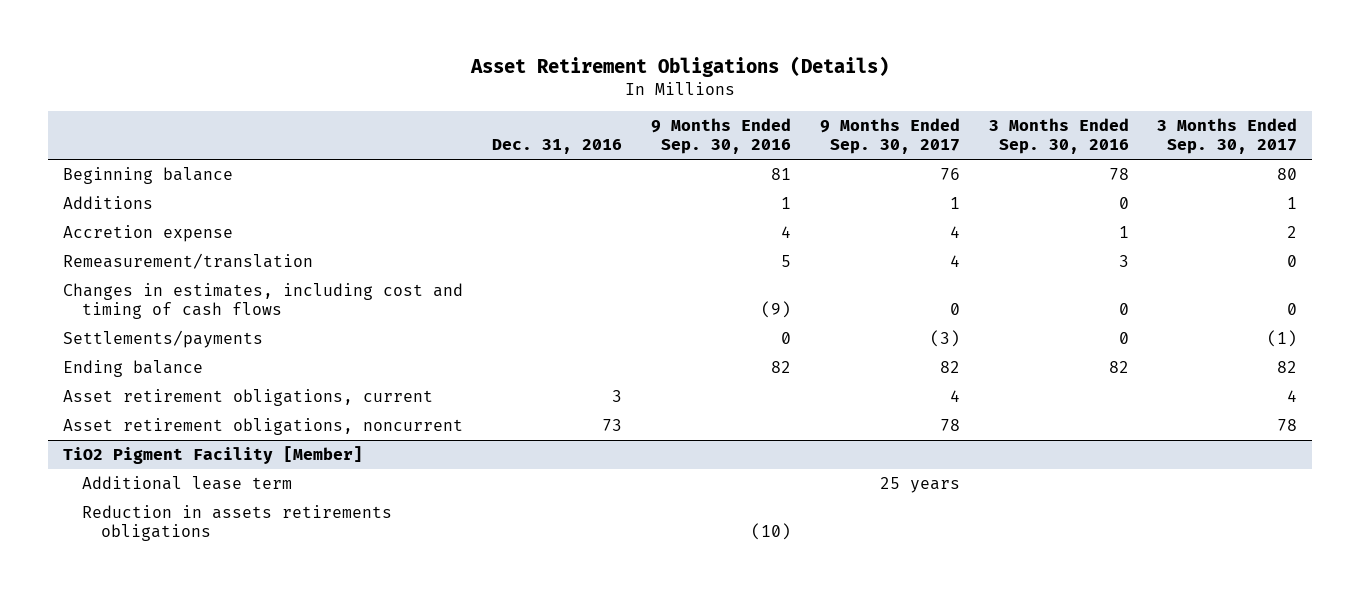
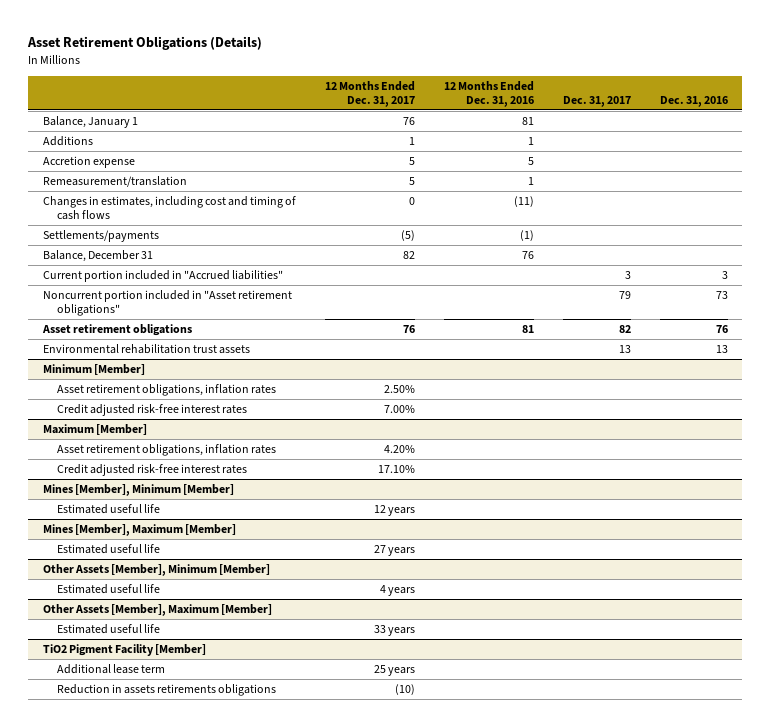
- | Dec. 31, 2016 | 9 Months Ended Sep. 30, 2016 | 9 Months Ended Sep. 30, 2017 | 3 Months Ended Sep. 30, 2016 | 3 Months Ended Sep. 30, 2017
+ | 12 Months Ended Dec. 31, 2017 | 12 Months Ended Dec. 31, 2016 | Dec. 31, 2017 | Dec. 31, 2016
- Beginning balance | | 81 | 76 | 78 | 80
+ Balance, January 1 | 76 | 81 | |
- Ending balance | | 82 | 82 | 82 | 82
- Asset retirement obligations, current | 3 | | 4 | | 4
- Asset retirement obligations, noncurrent | 73 | | 78 | | 78
+ Balance, December 31 | 82 | 76 | |
+ Current portion included in "Accrued liabilities" | | | 3 | 3
+ Noncurrent portion included in "Asset retirement obligations" | | | 79 | 73
+ Asset retirement obligations | 76 | 81 | 82 | 76
+ Environmental rehabilitation trust assets | | | 13 | 13
+ Minimum [Member]
+ Asset retirement obligations, inflation rates | 2.50% | | |
+ Credit adjusted risk-free interest rates | 7.00% | | |
+ Maximum [Member]
+ Asset retirement obligations, inflation rates | 4.20% | | |
+ Credit adjusted risk-free interest rates | 17.10% | | |
+ Mines [Member], Minimum [Member]
+ Estimated useful life | 12 years | | |
+ Mines [Member], Maximum [Member]
+ Estimated useful life | 27 years | | |
+ Other Assets [Member], Minimum [Member]
+ Estimated useful life | 4 years | | |
+ Other Assets [Member], Maximum [Member]
+ Estimated useful life | 33 years | | |

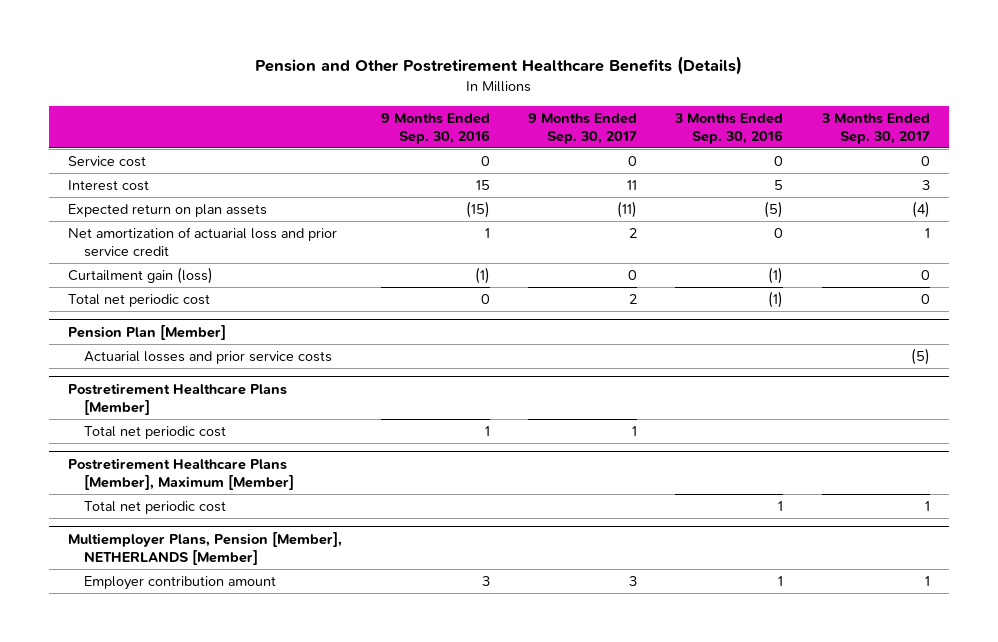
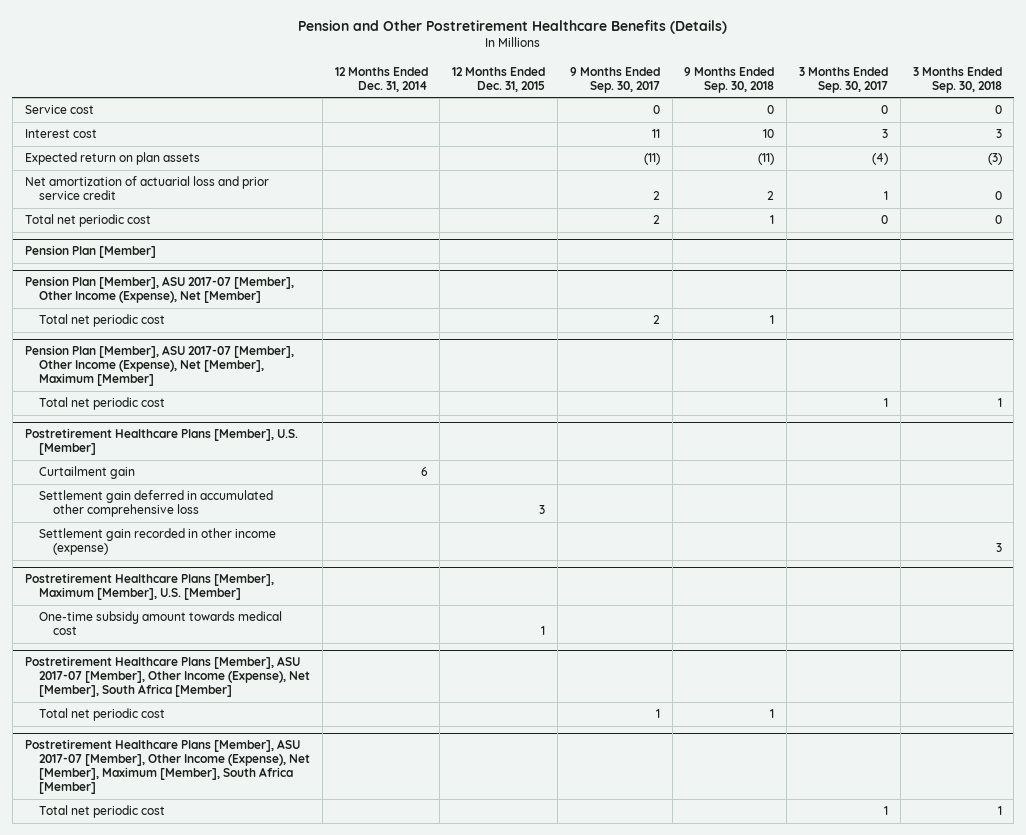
- | 9 Months Ended Sep. 30, 2016 | 9 Months Ended Sep. 30, 2017 | 3 Months Ended Sep. 30, 2016 | 3 Months Ended Sep. 30, 2017
+ | 12 Months Ended Dec. 31, 2014 | 12 Months Ended Dec. 31, 2015 | 9 Months Ended Sep. 30, 2017 | 9 Months Ended Sep. 30, 2018 | 3 Months Ended Sep. 30, 2017 | 3 Months Ended Sep. 30, 2018
- Curtailment gain (loss) | (1) | 0 | (1) | 0
@ Pension Plan [Member]
- Actuarial losses and prior service costs | | | | (5)
- Postretirement Healthcare Plans [Member]
- Total net periodic cost | 1 | 1 | |
- Postretirement Healthcare Plans [Member], Maximum [Member]
- Total net periodic cost | | | 1 | 1
- Multiemployer Plans, Pension [Member], NETHERLANDS [Member]
- Employer contribution amount | 3 | 3 | 1 | 1
+ Pension Plan [Member], ASU 2017-07 [Member], Other Income (Expense), Net [Member]
+ Total net periodic cost | | | 2 | 1 | |
+ Pension Plan [Member], ASU 2017-07 [Member], Other Income (Expense), Net [Member], Maximum [Member]
+ Total net periodic cost | | | | | 1 | 1
+ Postretirement Healthcare Plans [Member], U.S. [Member]
+ Curtailment gain | 6 | | | | |
+ Settlement gain deferred in accumulated other comprehensive loss | | 3 | | | |
+ Settlement gain recorded in other income (expense) | | | | | | 3
+ Postretirement Healthcare Plans [Member], Maximum [Member], U.S. [Member]
+ One-time subsidy amount towards medical cost | | 1 | | | |
+ Postretirement Healthcare Plans [Member], ASU 2017-07 [Member], Other Income (Expense), Net [Member], South Africa [Member]
+ Total net periodic cost | | | 1 | 1 | |
+ Postretirement Healthcare Plans [Member], ASU 2017-07 [Member], Other Income (Expense), Net [Member], Maximum [Member], South Africa [Member]
+ Total net periodic cost | | | | | 1 | 1

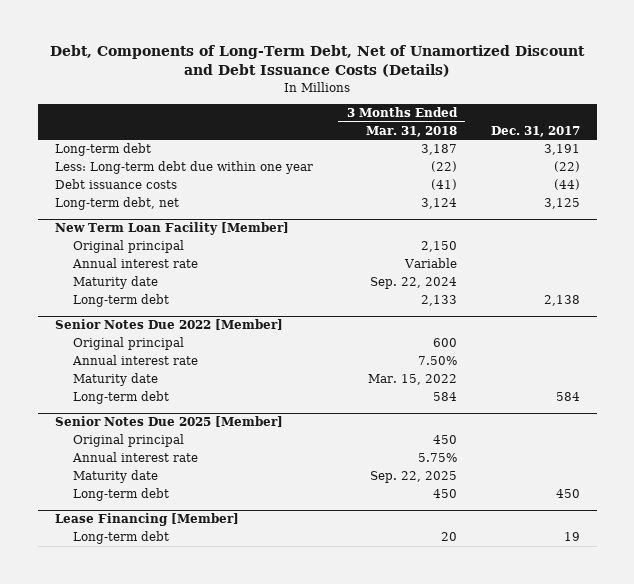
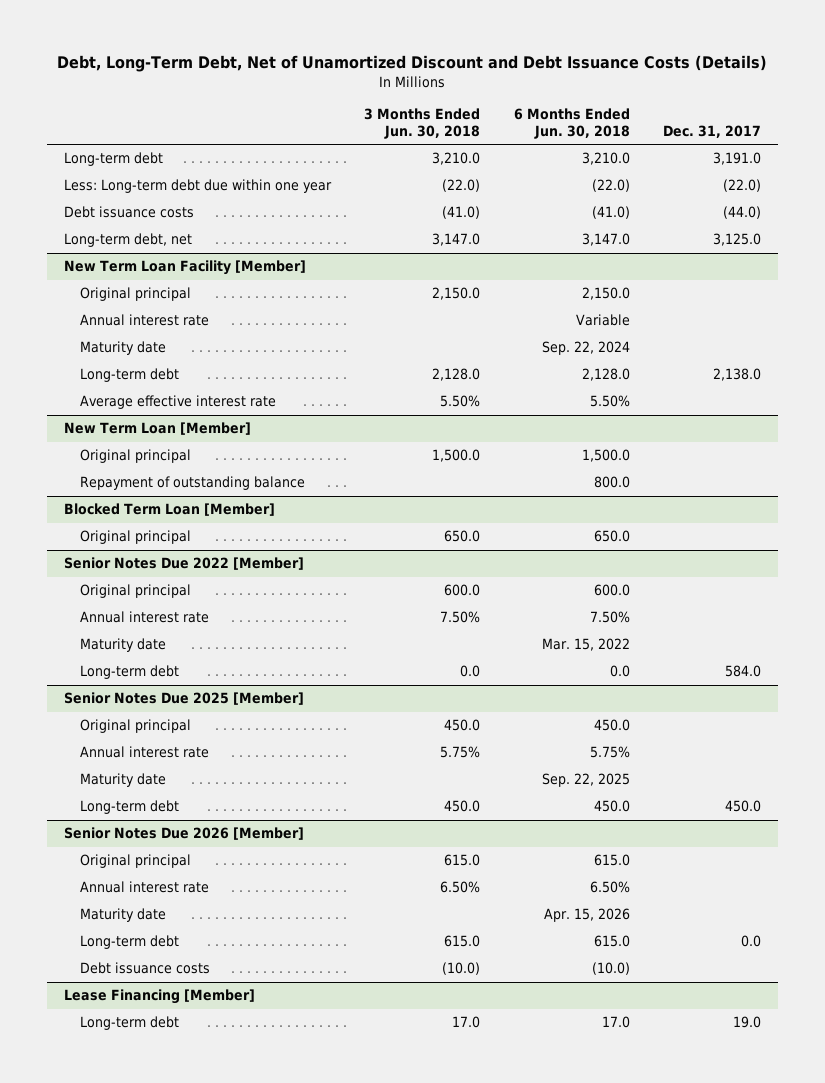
- Debt, Components of Long-Term Debt, Net of Unamortized Discount and Debt Issuance Costs (Details)
+ Debt, Long-Term Debt, Net of Unamortized Discount and Debt Issuance Costs (Details)
- | 3 Months Ended Mar. 31, 2018 | Dec. 31, 2017
+ | 3 Months Ended Jun. 30, 2018 | 6 Months Ended Jun. 30, 2018 | Dec. 31, 2017
- Long-term debt | 3,187 | 3,191
- Less: Long-term debt due within one year | (22) | (22)
- Debt issuance costs | (41) | (44)
- Long-term debt, net | 3,124 | 3,125
+ Long-term debt | 3,210.0 | 3,210.0 | 3,191.0
+ Less: Long-term debt due within one year | (22.0) | (22.0) | (22.0)
+ Debt issuance costs | (41.0) | (41.0) | (44.0)
+ Long-term debt, net | 3,147.0 | 3,147.0 | 3,125.0
@ New Term Loan Facility [Member]
- Long-term debt | 2,133 | 2,138
+ Long-term debt | 2,128.0 | 2,128.0 | 2,138.0
+ Average effective interest rate | 5.50% | 5.50% |
+ New Term Loan [Member]
+ Original principal | 1,500.0 | 1,500.0 |
+ Repayment of outstanding balance | | 800.0 |
+ Blocked Term Loan [Member]
+ Original principal | 650.0 | 650.0 |
@ Senior Notes Due 2022 [Member]
- Long-term debt | 584 | 584
+ Long-term debt | 0.0 | 0.0 | 584.0
@ Senior Notes Due 2025 [Member]
- Long-term debt | 450 | 450
+ Long-term debt | 450.0 | 450.0 | 450.0
+ Senior Notes Due 2026 [Member]
+ Original principal | 615.0 | 615.0 |
+ Annual interest rate | 6.50% | 6.50% |
+ Maturity date | | Apr. 15, 2026 |
+ Long-term debt | 615.0 | 615.0 | 0.0
+ Debt issuance costs | (10.0) | (10.0) |
@ Lease Financing [Member]
- Long-term debt | 20 | 19
+ Long-term debt | 17.0 | 17.0 | 19.0

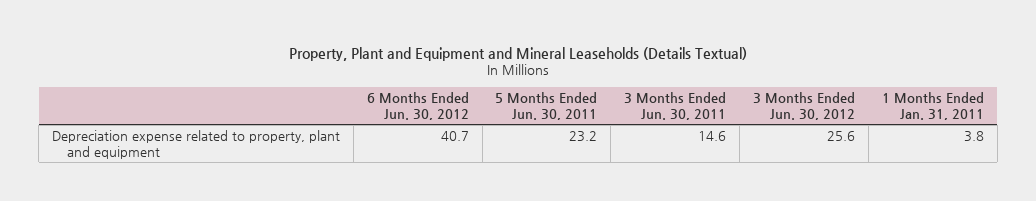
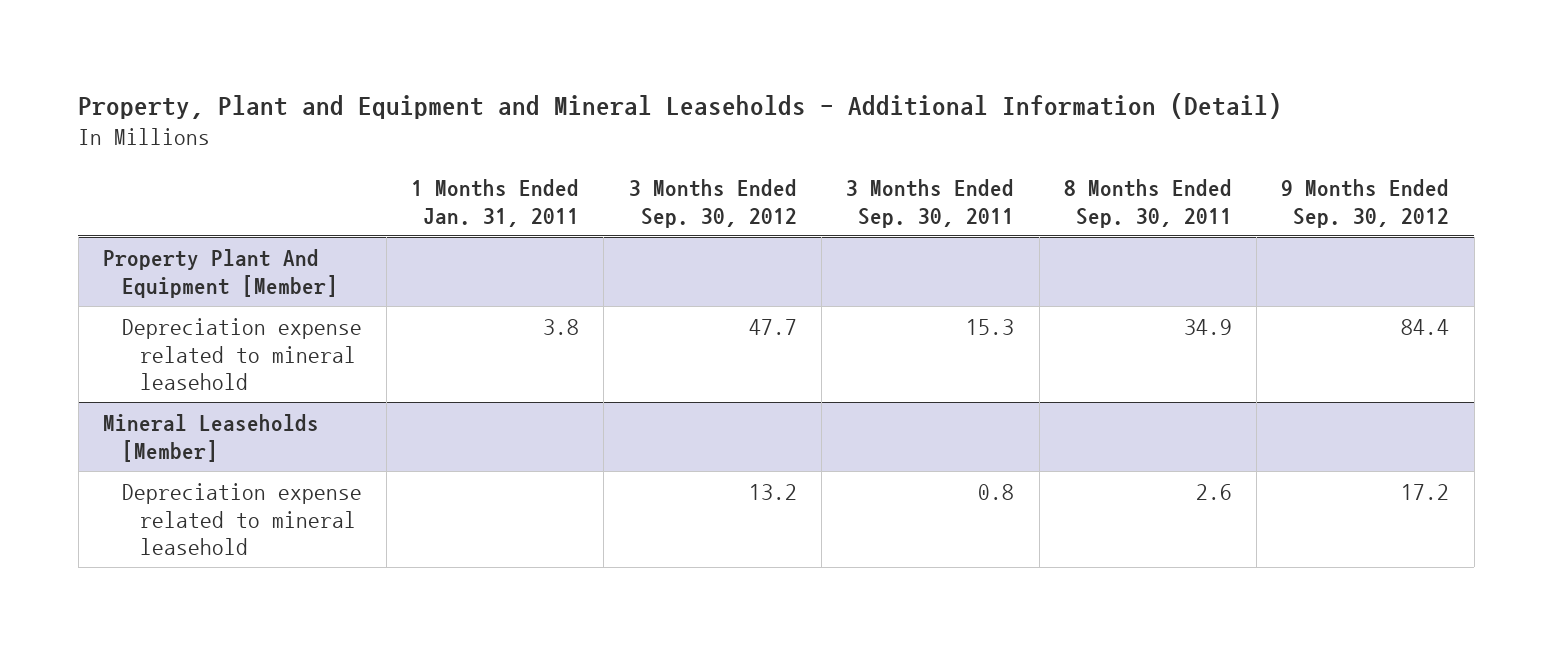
- Property, Plant and Equipment and Mineral Leaseholds (Details Textual)
+ Property, Plant and Equipment and Mineral Leaseholds - Additional Information (Detail)
- | 6 Months Ended Jun. 30, 2012 | 5 Months Ended Jun. 30, 2011 | 3 Months Ended Jun. 30, 2011 | 3 Months Ended Jun. 30, 2012 | 1 Months Ended Jan. 31, 2011
+ | 1 Months Ended Jan. 31, 2011 | 3 Months Ended Sep. 30, 2012 | 3 Months Ended Sep. 30, 2011 | 8 Months Ended Sep. 30, 2011 | 9 Months Ended Sep. 30, 2012
- Depreciation expense related to property, plant and equipment | 40.7 | 23.2 | 14.6 | 25.6 | 3.8
+ Property Plant And Equipment [Member]
+ Depreciation expense related to mineral leasehold | 3.8 | 47.7 | 15.3 | 34.9 | 84.4
+ Mineral Leaseholds [Member]
+ Depreciation expense related to mineral leasehold | | 13.2 | 0.8 | 2.6 | 17.2

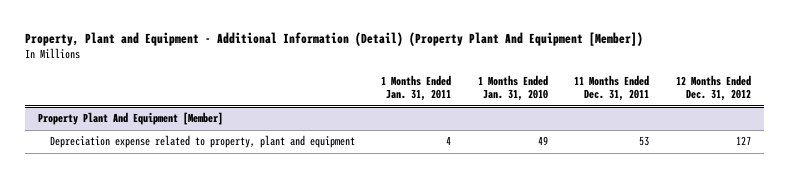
- Property, Plant and Equipment and Mineral Leaseholds - Additional Information (Detail)
+ Property, Plant and Equipment - Additional Information (Detail) (Property Plant And Equipment [Member])
- | 1 Months Ended Jan. 31, 2011 | 3 Months Ended Sep. 30, 2012 | 3 Months Ended Sep. 30, 2011 | 8 Months Ended Sep. 30, 2011 | 9 Months Ended Sep. 30, 2012
+ | 1 Months Ended Jan. 31, 2011 | 1 Months Ended Jan. 31, 2010 | 11 Months Ended Dec. 31, 2011 | 12 Months Ended Dec. 31, 2012
@ Property Plant And Equipment [Member]
- Depreciation expense related to mineral leasehold | 3.8 | 47.7 | 15.3 | 34.9 | 84.4
- Mineral Leaseholds [Member]
- Depreciation expense related to mineral leasehold | | 13.2 | 0.8 | 2.6 | 17.2
@ Property Plant And Equipment [Member]
+ Depreciation expense related to property, plant and equipment | 4 | 49 | 53 | 127

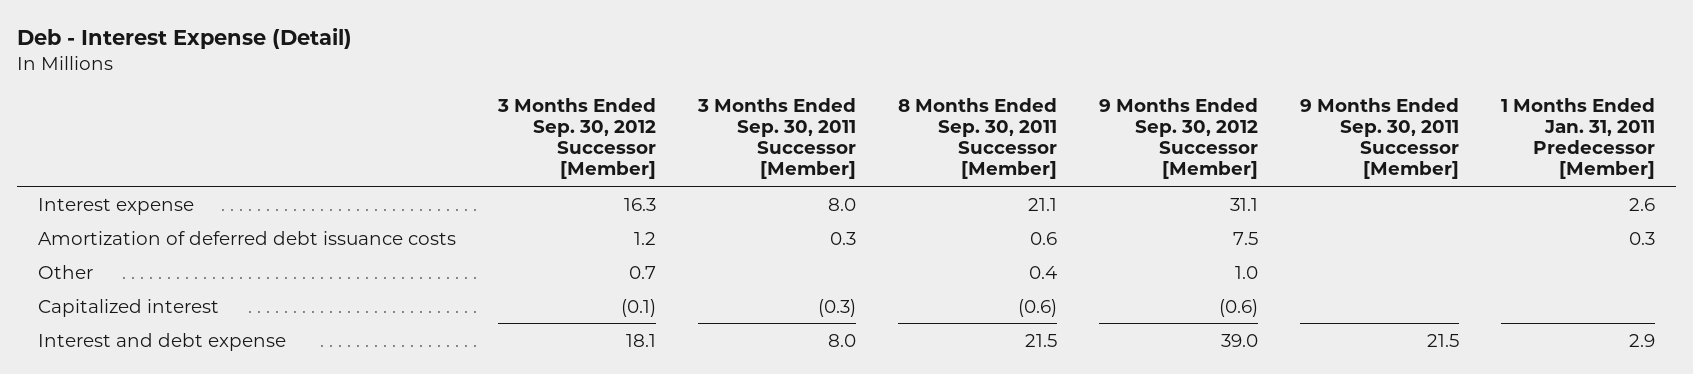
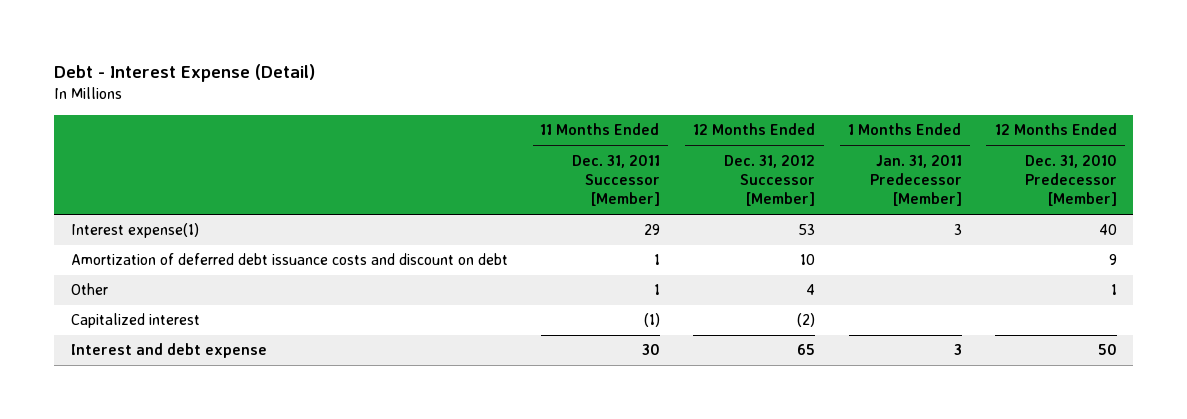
- Deb - Interest Expense (Detail)
+ Debt - Interest Expense (Detail)
- | 3 Months Ended Sep. 30, 2012 Successor [Member] | 3 Months Ended Sep. 30, 2011 Successor [Member] | 8 Months Ended Sep. 30, 2011 Successor [Member] | 9 Months Ended Sep. 30, 2012 Successor [Member] | 9 Months Ended Sep. 30, 2011 Successor [Member] | 1 Months Ended Jan. 31, 2011 Predecessor [Member]
+ | 11 Months Ended Dec. 31, 2011 Successor [Member] | 12 Months Ended Dec. 31, 2012 Successor [Member] | 1 Months Ended Jan. 31, 2011 Predecessor [Member] | 12 Months Ended Dec. 31, 2010 Predecessor [Member]
- Interest expense | 16.3 | 8.0 | 21.1 | 31.1 | | 2.6
- Amortization of deferred debt issuance costs | 1.2 | 0.3 | 0.6 | 7.5 | | 0.3
+ Interest expense(1) | 29 | 53 | 3 | 40
+ Amortization of deferred debt issuance costs and discount on debt | 1 | 10 | | 9
- Interest and debt expense | 18.1 | 8.0 | 21.5 | 39.0 | 21.5 | 2.9
+ Interest and debt expense | 30 | 65 | 3 | 50

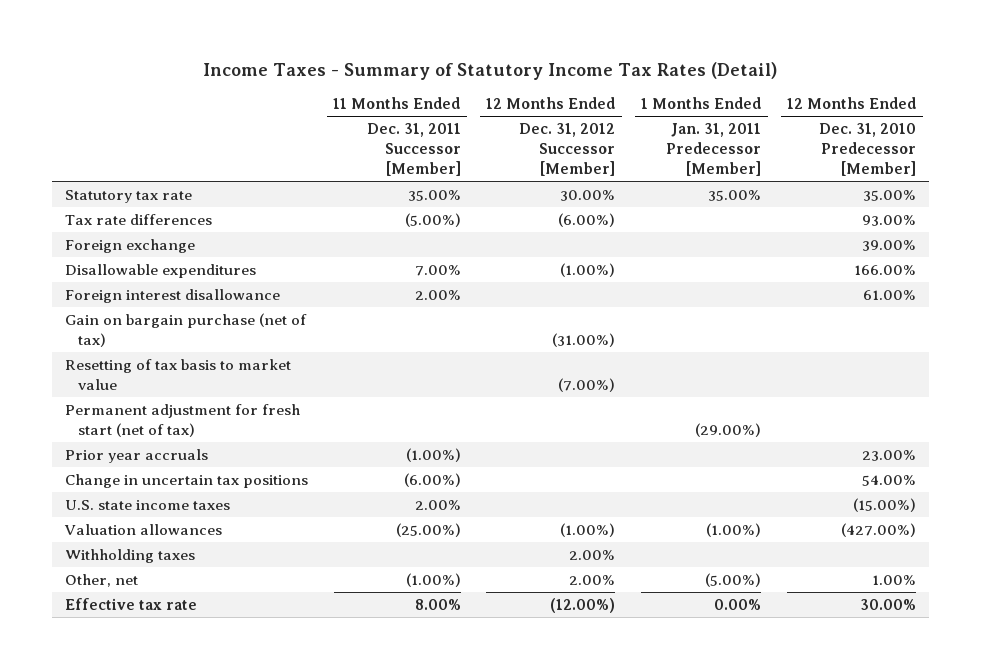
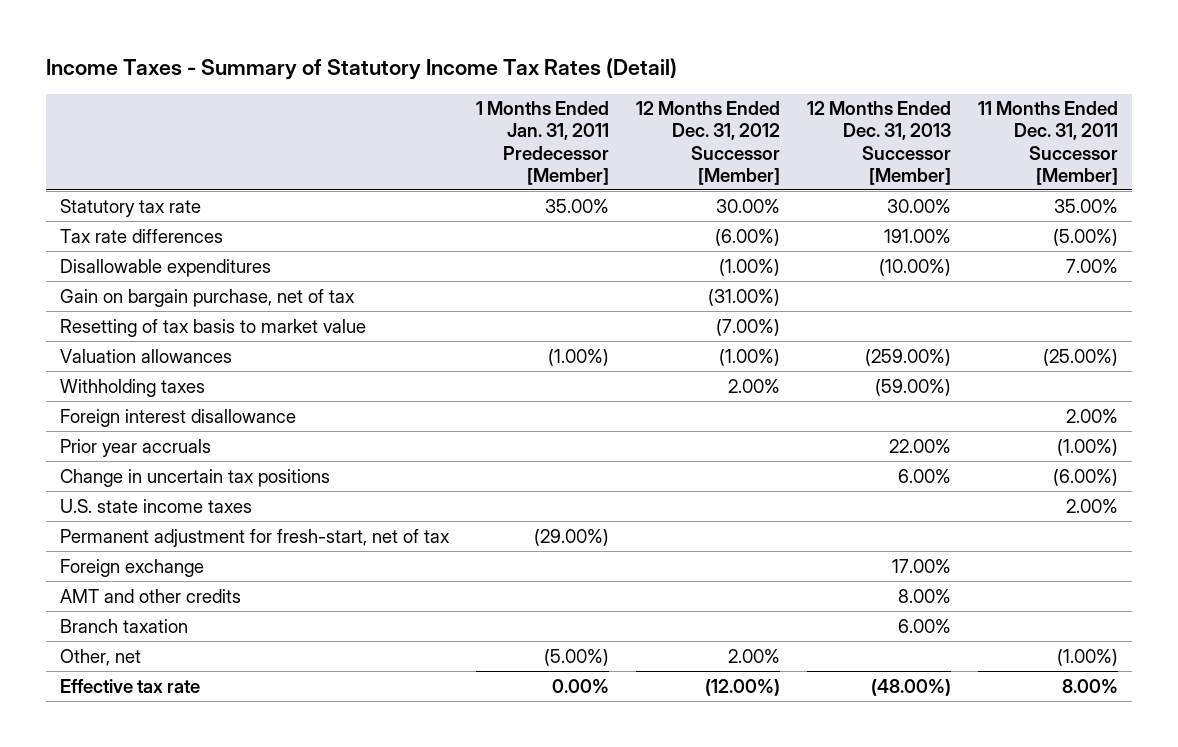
- | 11 Months Ended Dec. 31, 2011 Successor [Member] | 12 Months Ended Dec. 31, 2012 Successor [Member] | 1 Months Ended Jan. 31, 2011 Predecessor [Member] | 12 Months Ended Dec. 31, 2010 Predecessor [Member]
+ | 1 Months Ended Jan. 31, 2011 Predecessor [Member] | 12 Months Ended Dec. 31, 2012 Successor [Member] | 12 Months Ended Dec. 31, 2013 Successor [Member] | 11 Months Ended Dec. 31, 2011 Successor [Member]
- Gain on bargain purchase (net of tax) | | (31.00%) | |
+ Gain on bargain purchase, net of tax | | (31.00%) | |
- Permanent adjustment for fresh start (net of tax) | | | (29.00%) |
moved up: Valuation allowances | (1.00%) | (1.00%) | (259.00%) | (25.00%)
moved up: Withholding taxes | | 2.00% | (59.00%) |
moved down: Foreign interest disallowance | | | | 2.00%
+ Permanent adjustment for fresh-start, net of tax | (29.00%) | | |
moved down: Foreign exchange | | | 17.00% |
+ AMT and other credits | | | 8.00% |
+ Branch taxation | | | 6.00% |

